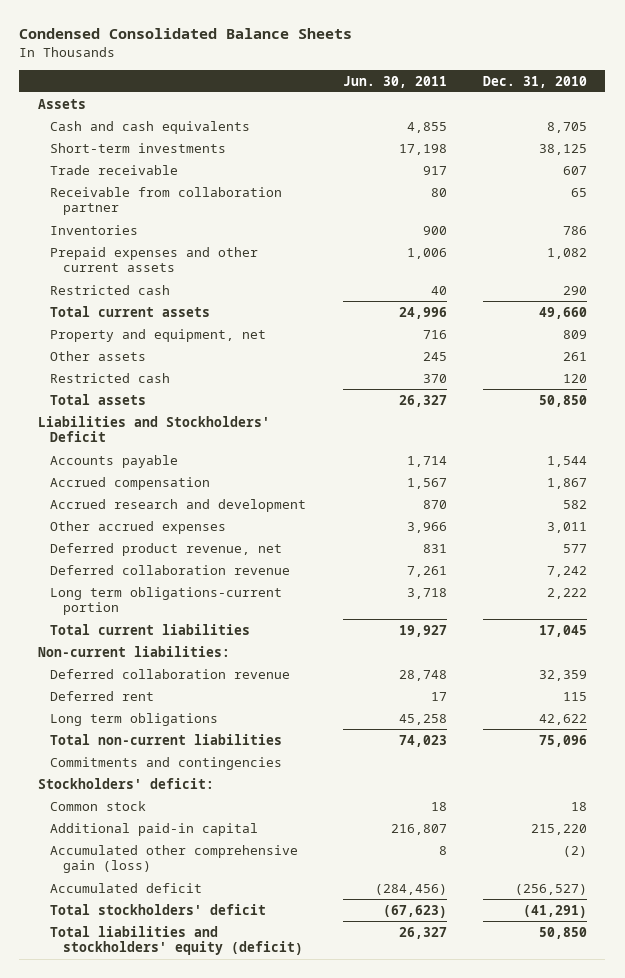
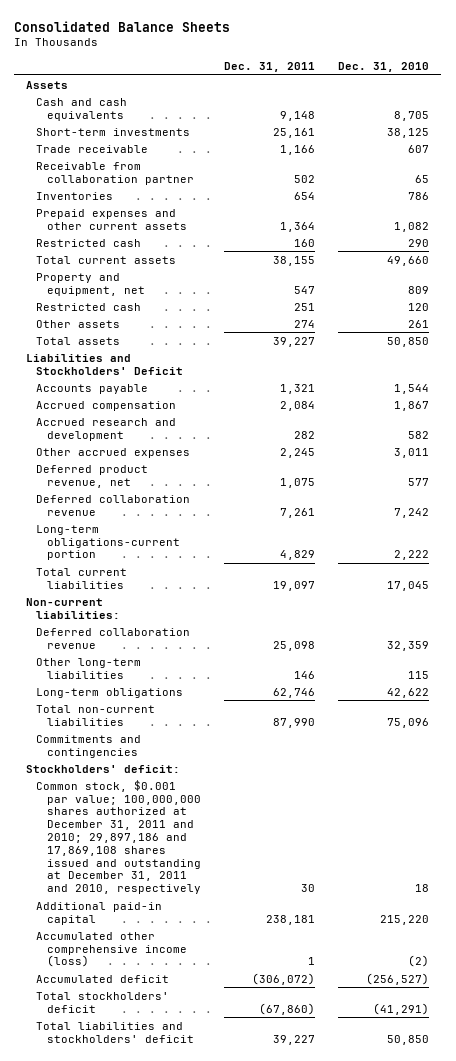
- Condensed Consolidated Balance Sheets
+ Consolidated Balance Sheets
- | Jun. 30, 2011 | Dec. 31, 2010
+ | Dec. 31, 2011 | Dec. 31, 2010
moved down: Other assets | 274 | 261
- Long term obligations-current portion | 3,718 | 2,222
+ Long-term obligations-current portion | 4,829 | 2,222
- Deferred rent | 17 | 115
- Long term obligations | 45,258 | 42,622
+ Other long-term liabilities | 146 | 115
+ Long-term obligations | 62,746 | 42,622
- Common stock | 18 | 18
+ Common stock, $0.001 par value; 100,000,000 shares authorized at December 31, 2011 and 2010; 29,897,186 and 17,869,108 shares issued and outstanding at December 31, 2011 and 2010, respectively | 30 | 18
- Accumulated other comprehensive gain (loss) | 8 | (2)
+ Accumulated other comprehensive income (loss) | 1 | (2)
- Total liabilities and stockholders' equity (deficit) | 26,327 | 50,850
+ Total liabilities and stockholders' deficit | 39,227 | 50,850

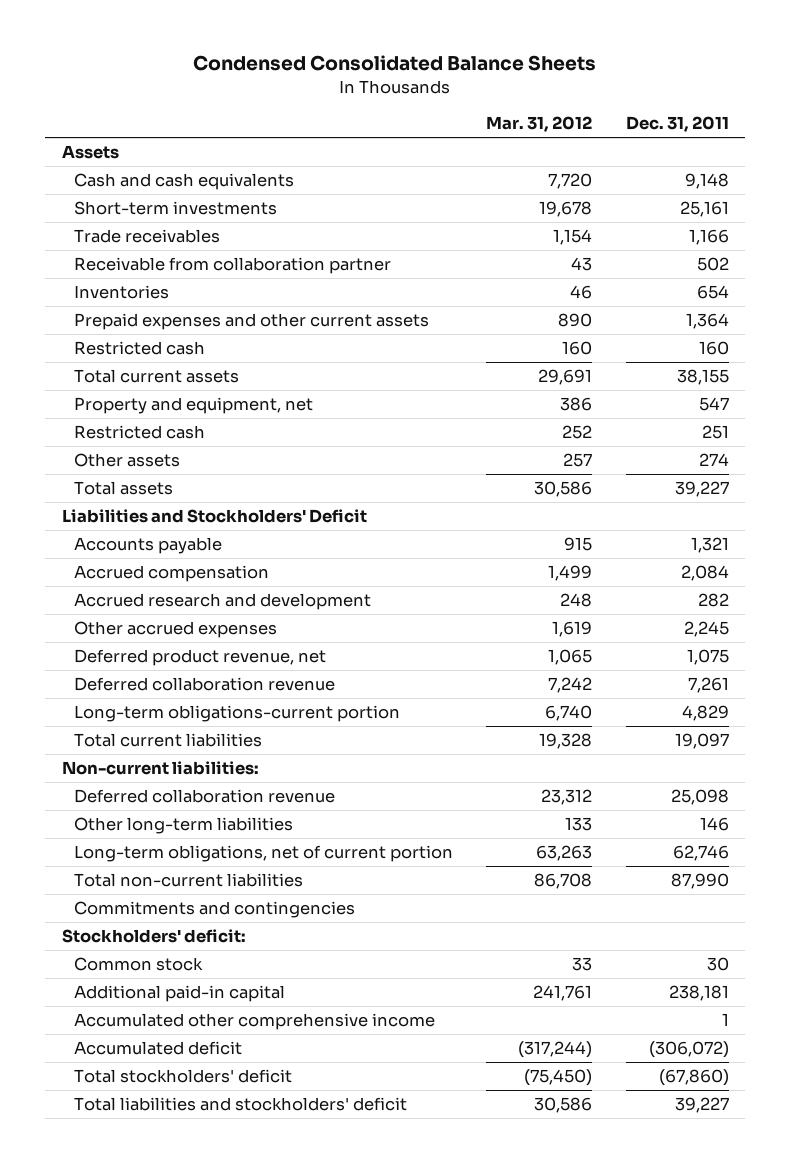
- Consolidated Balance Sheets
+ Condensed Consolidated Balance Sheets
- | Dec. 31, 2011 | Dec. 31, 2010
+ | Mar. 31, 2012 | Dec. 31, 2011
- Trade receivable | 1,166 | 607
+ Trade receivables | 1,154 | 1,166
- Long-term obligations | 62,746 | 42,622
+ Long-term obligations, net of current portion | 63,263 | 62,746
- Common stock, $0.001 par value; 100,000,000 shares authorized at December 31, 2011 and 2010; 29,897,186 and 17,869,108 shares issued and outstanding at December 31, 2011 and 2010, respectively | 30 | 18
+ Common stock | 33 | 30
- Accumulated other comprehensive income (loss) | 1 | (2)
+ Accumulated other comprehensive income | | 1

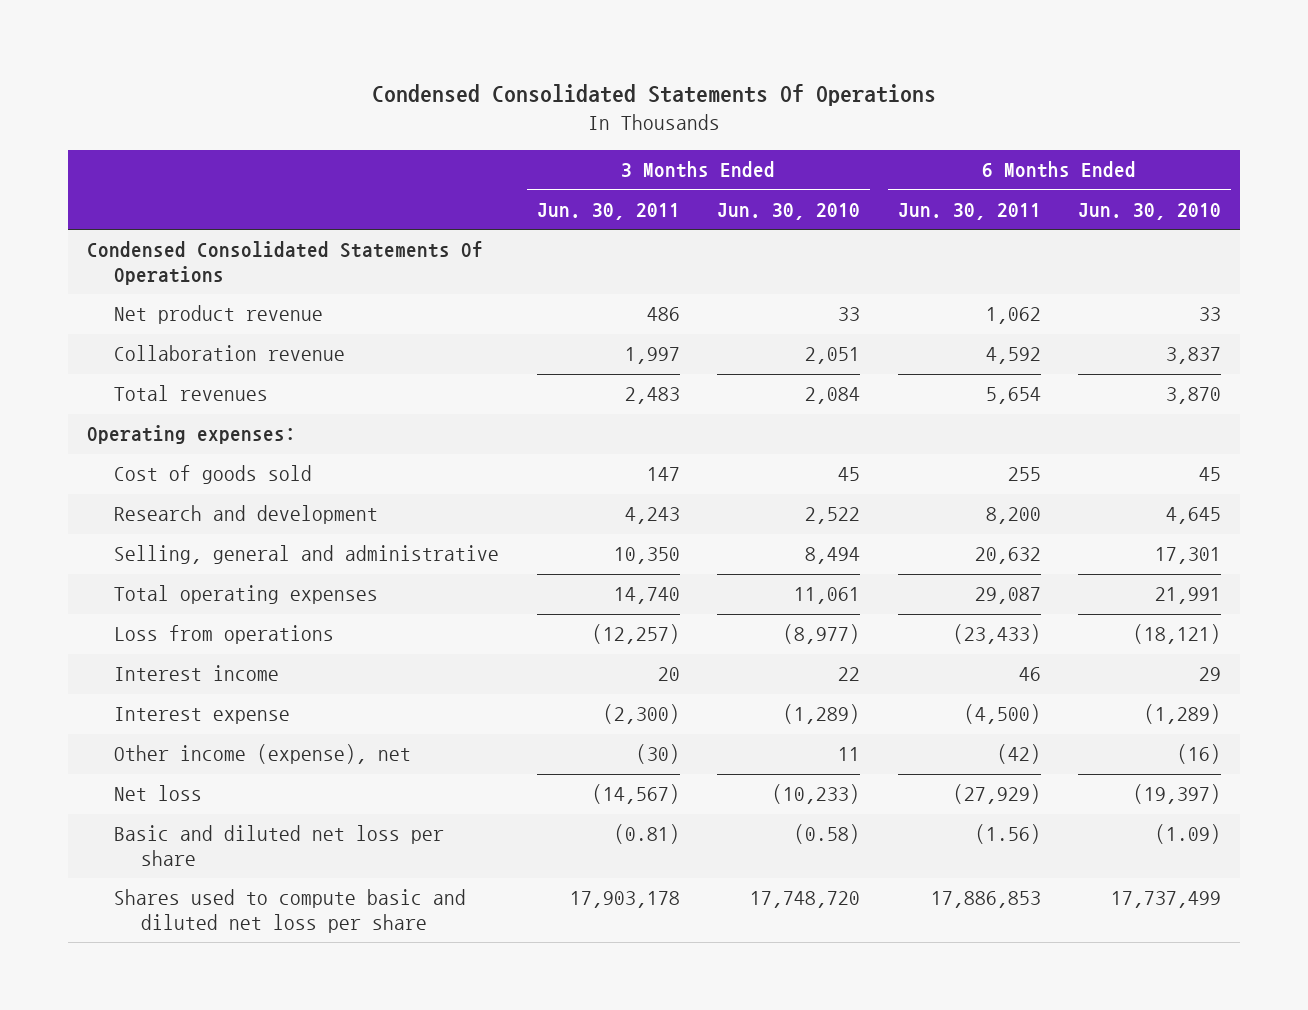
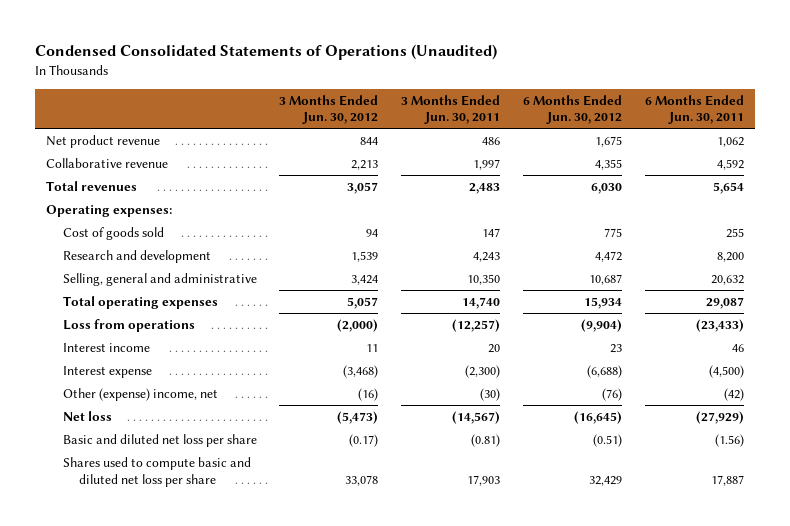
- Condensed Consolidated Statements Of Operations
+ Condensed Consolidated Statements of Operations (Unaudited)
- | 3 Months Ended Jun. 30, 2011 | 3 Months Ended Jun. 30, 2010 | 6 Months Ended Jun. 30, 2011 | 6 Months Ended Jun. 30, 2010
+ | 3 Months Ended Jun. 30, 2012 | 3 Months Ended Jun. 30, 2011 | 6 Months Ended Jun. 30, 2012 | 6 Months Ended Jun. 30, 2011
- Condensed Consolidated Statements Of Operations
- Collaboration revenue | 1,997 | 2,051 | 4,592 | 3,837
+ Collaborative revenue | 2,213 | 1,997 | 4,355 | 4,592
- Other income (expense), net | (30) | 11 | (42) | (16)
+ Other (expense) income, net | (16) | (30) | (76) | (42)
- Shares used to compute basic and diluted net loss per share | 17,903,178 | 17,748,720 | 17,886,853 | 17,737,499
+ Shares used to compute basic and diluted net loss per share | 33,078 | 17,903 | 32,429 | 17,887

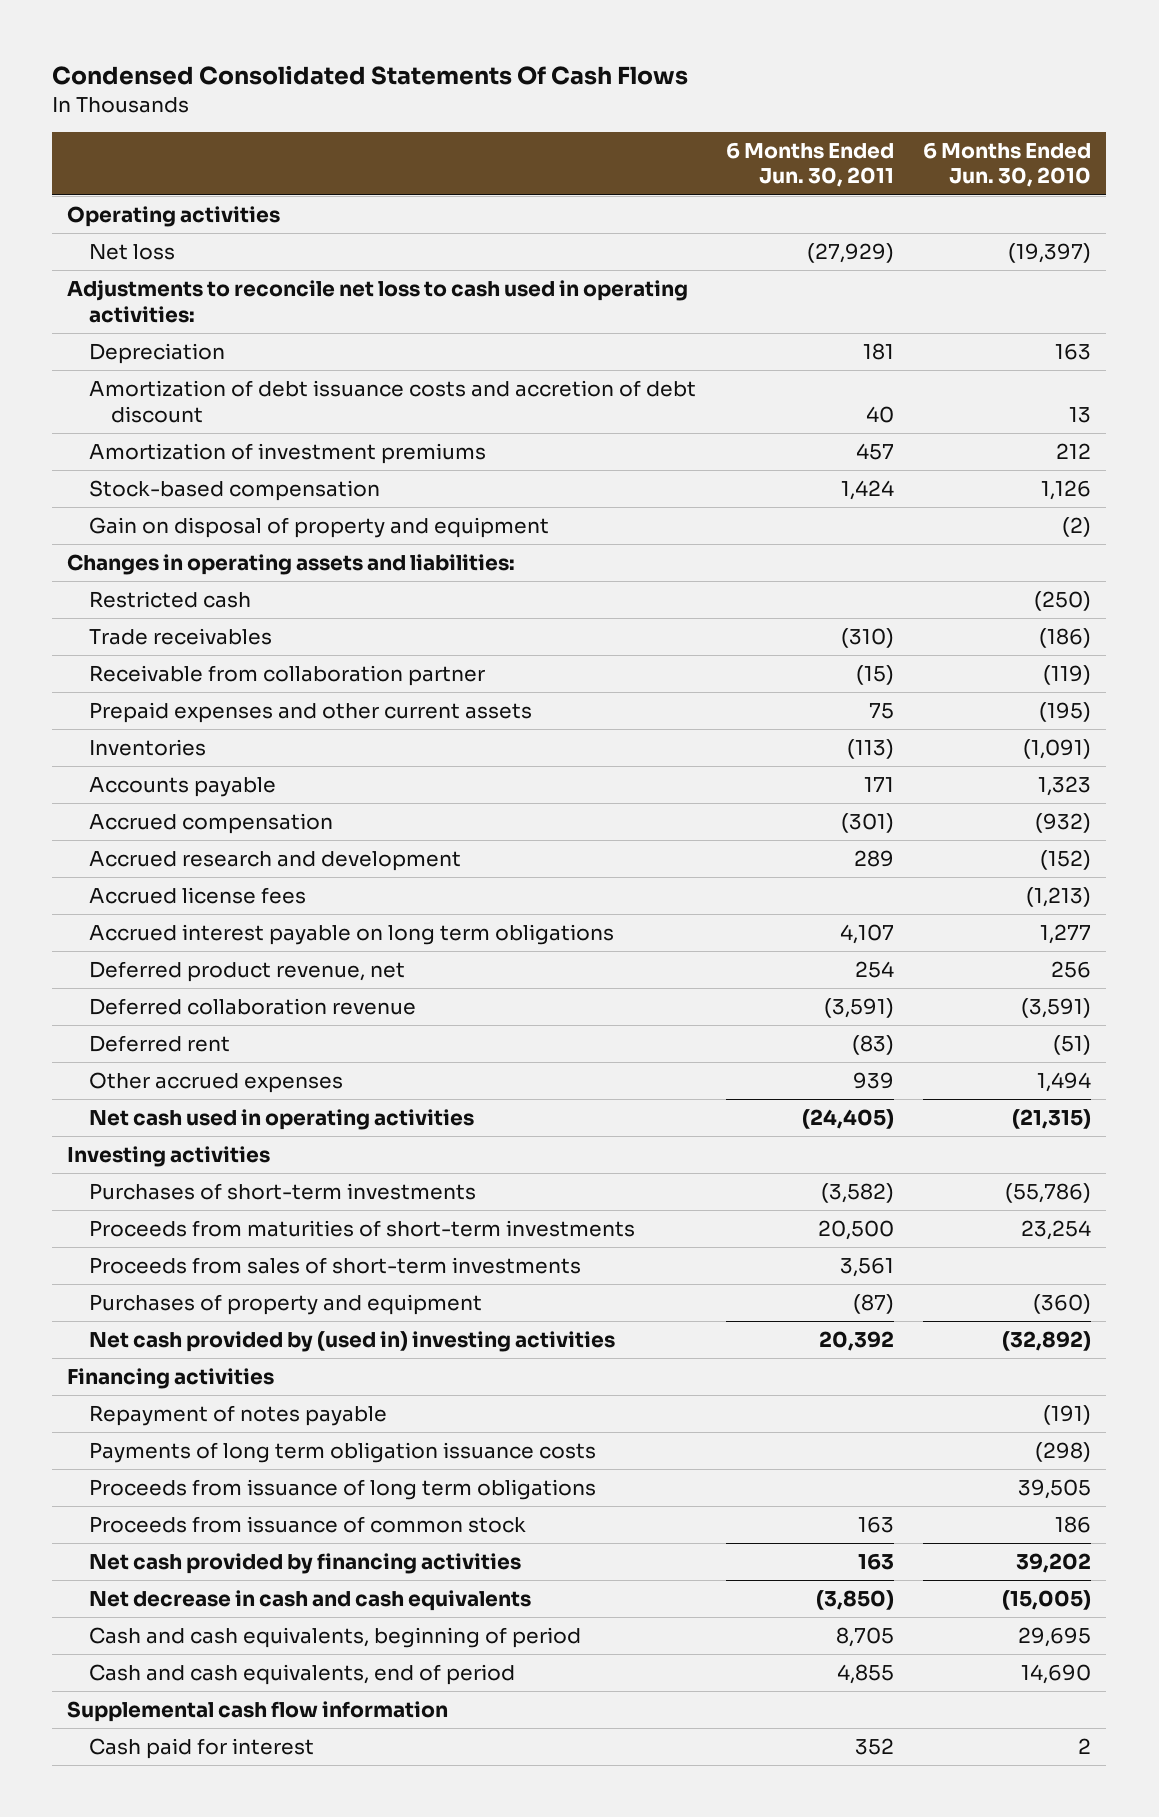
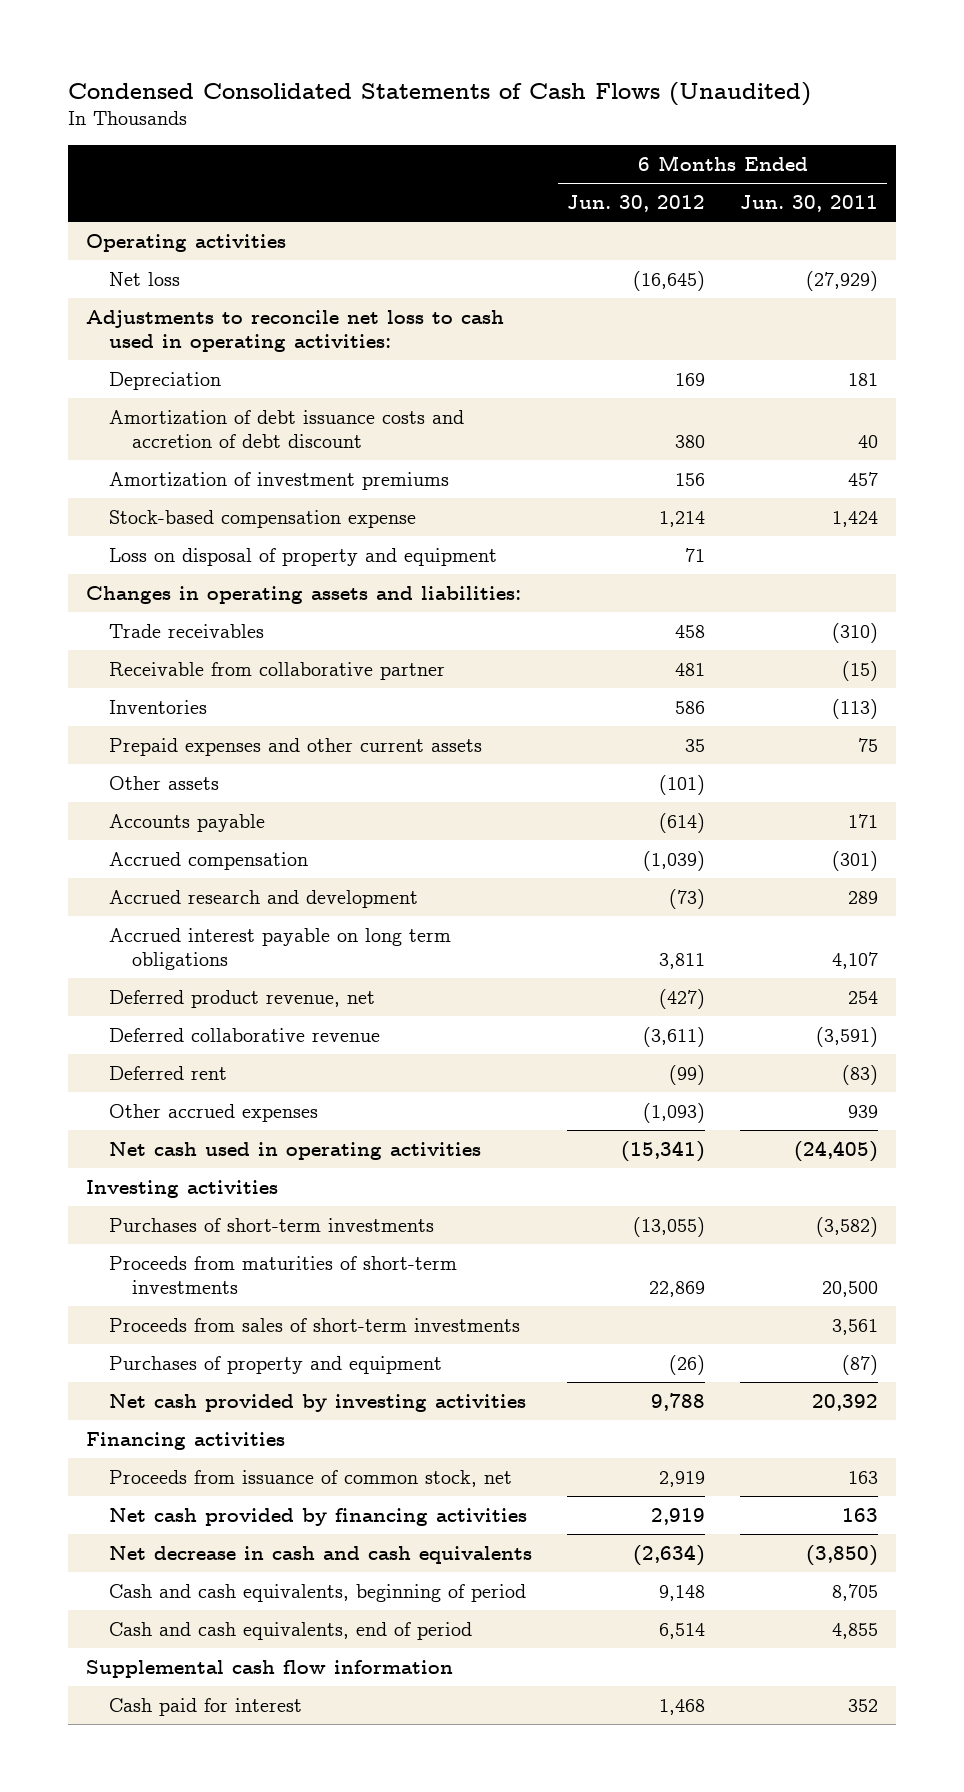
- Condensed Consolidated Statements Of Cash Flows
+ Condensed Consolidated Statements of Cash Flows (Unaudited)
- | 6 Months Ended Jun. 30, 2011 | 6 Months Ended Jun. 30, 2010
+ | 6 Months Ended Jun. 30, 2012 | 6 Months Ended Jun. 30, 2011
- Stock-based compensation | 1,424 | 1,126
- Gain on disposal of property and equipment | | (2)
+ Stock-based compensation expense | 1,214 | 1,424
+ Loss on disposal of property and equipment | 71 |
- Restricted cash | | (250)
- Receivable from collaboration partner | (15) | (119)
+ Receivable from collaborative partner | 481 | (15)
moved down: Prepaid expenses and other current assets | 35 | 75
+ Other assets | (101) |
- Accrued license fees | | (1,213)
- Deferred collaboration revenue | (3,591) | (3,591)
+ Deferred collaborative revenue | (3,611) | (3,591)
- Net cash provided by (used in) investing activities | 20,392 | (32,892)
+ Net cash provided by investing activities | 9,788 | 20,392
- Repayment of notes payable | | (191)
- Payments of long term obligation issuance costs | | (298)
- Proceeds from issuance of long term obligations | | 39,505
- Proceeds from issuance of common stock | 163 | 186
+ Proceeds from issuance of common stock, net | 2,919 | 163

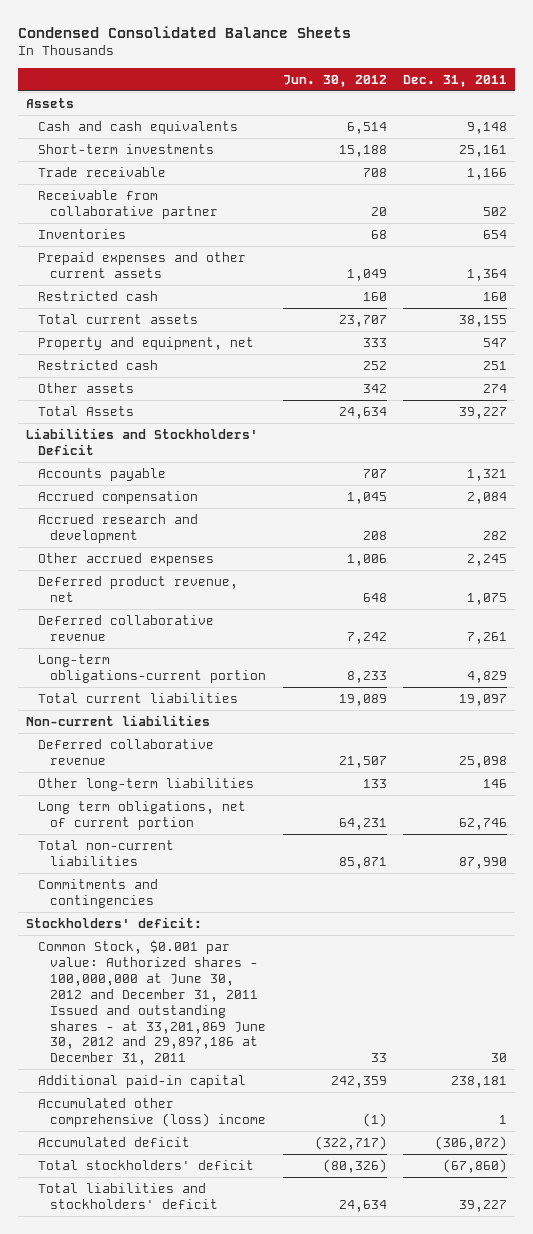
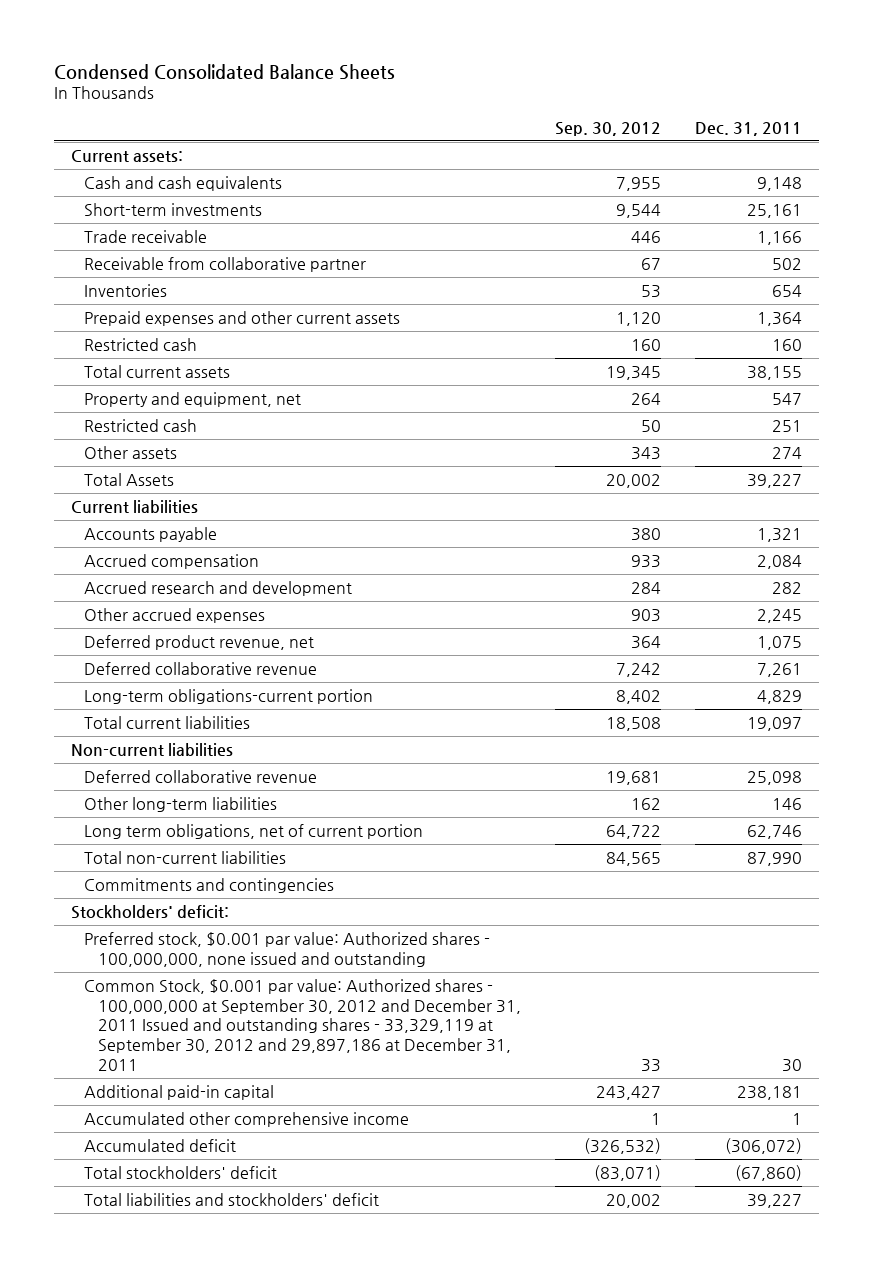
- | Jun. 30, 2012 | Dec. 31, 2011
+ | Sep. 30, 2012 | Dec. 31, 2011
- Assets
+ Current assets:
- Liabilities and Stockholders' Deficit
+ Current liabilities
- Common Stock, $0.001 par value: Authorized shares - 100,000,000 at June 30, 2012 and December 31, 2011 Issued and outstanding shares - at 33,201,869 June 30, 2012 and 29,897,186 at December 31, 2011 | 33 | 30
+ Preferred stock, $0.001 par value: Authorized shares - 100,000,000, none issued and outstanding
+ Common Stock, $0.001 par value: Authorized shares - 100,000,000 at September 30, 2012 and December 31, 2011 Issued and outstanding shares - 33,329,119 at September 30, 2012 and 29,897,186 at December 31, 2011 | 33 | 30
- Accumulated other comprehensive (loss) income | (1) | 1
+ Accumulated other comprehensive income | 1 | 1

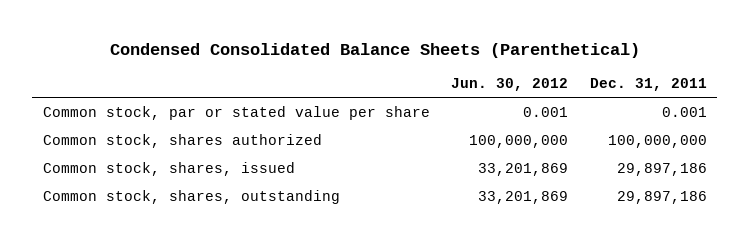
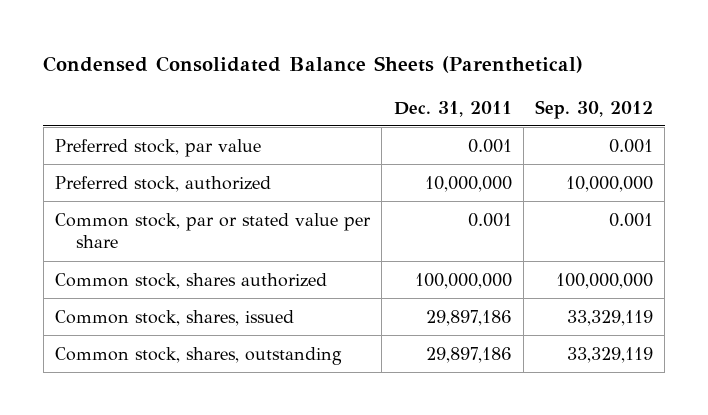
- | Jun. 30, 2012 | Dec. 31, 2011
+ | Dec. 31, 2011 | Sep. 30, 2012
+ Preferred stock, par value | 0.001 | 0.001
+ Preferred stock, authorized | 10,000,000 | 10,000,000

